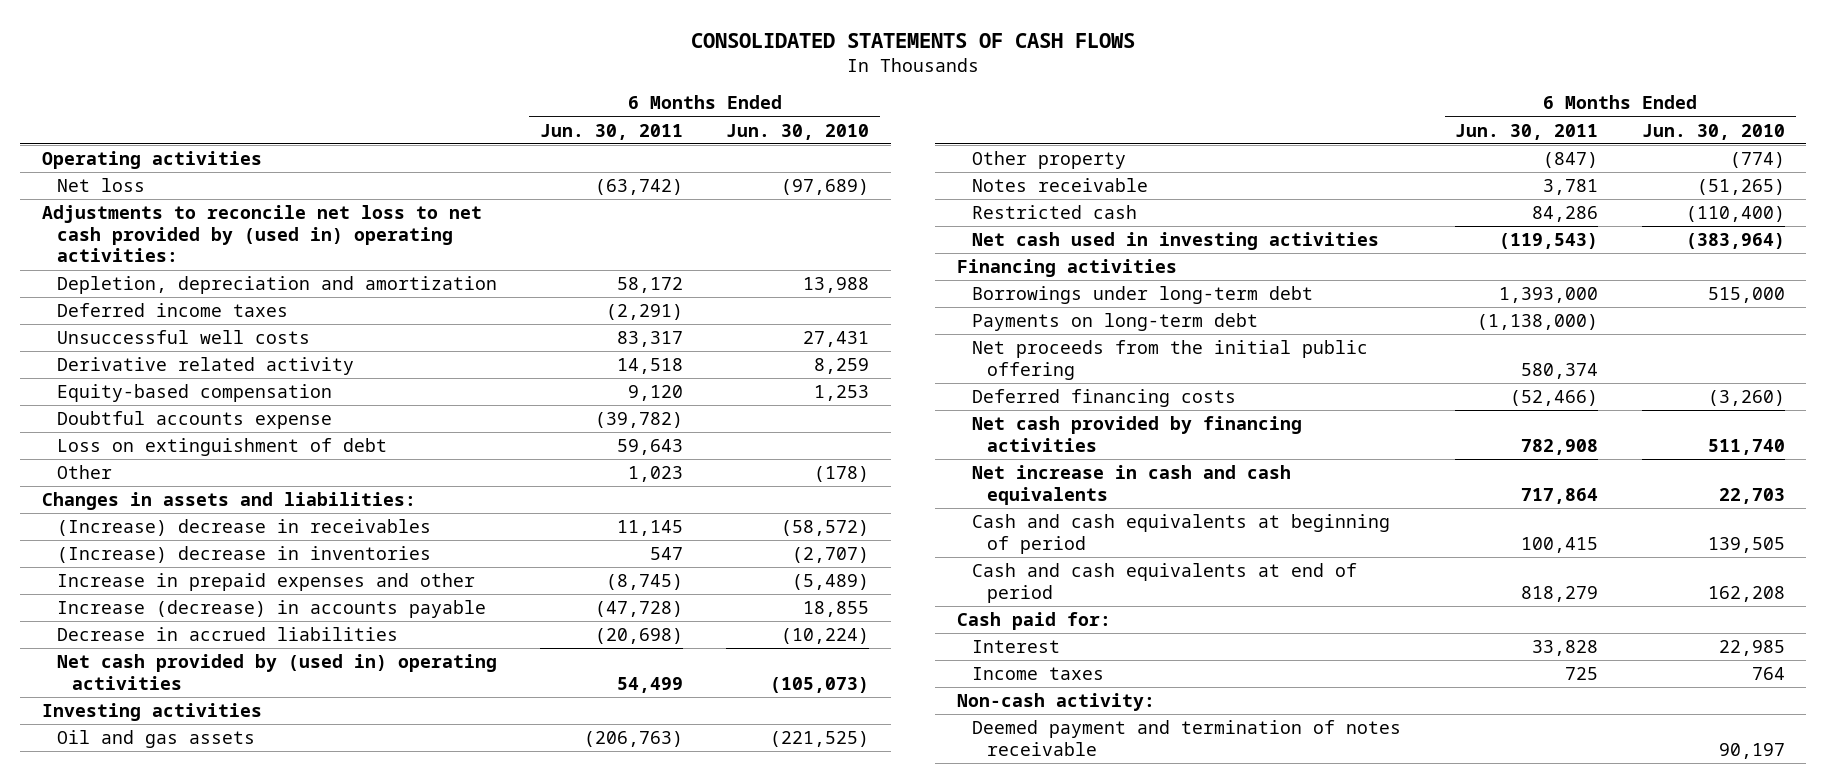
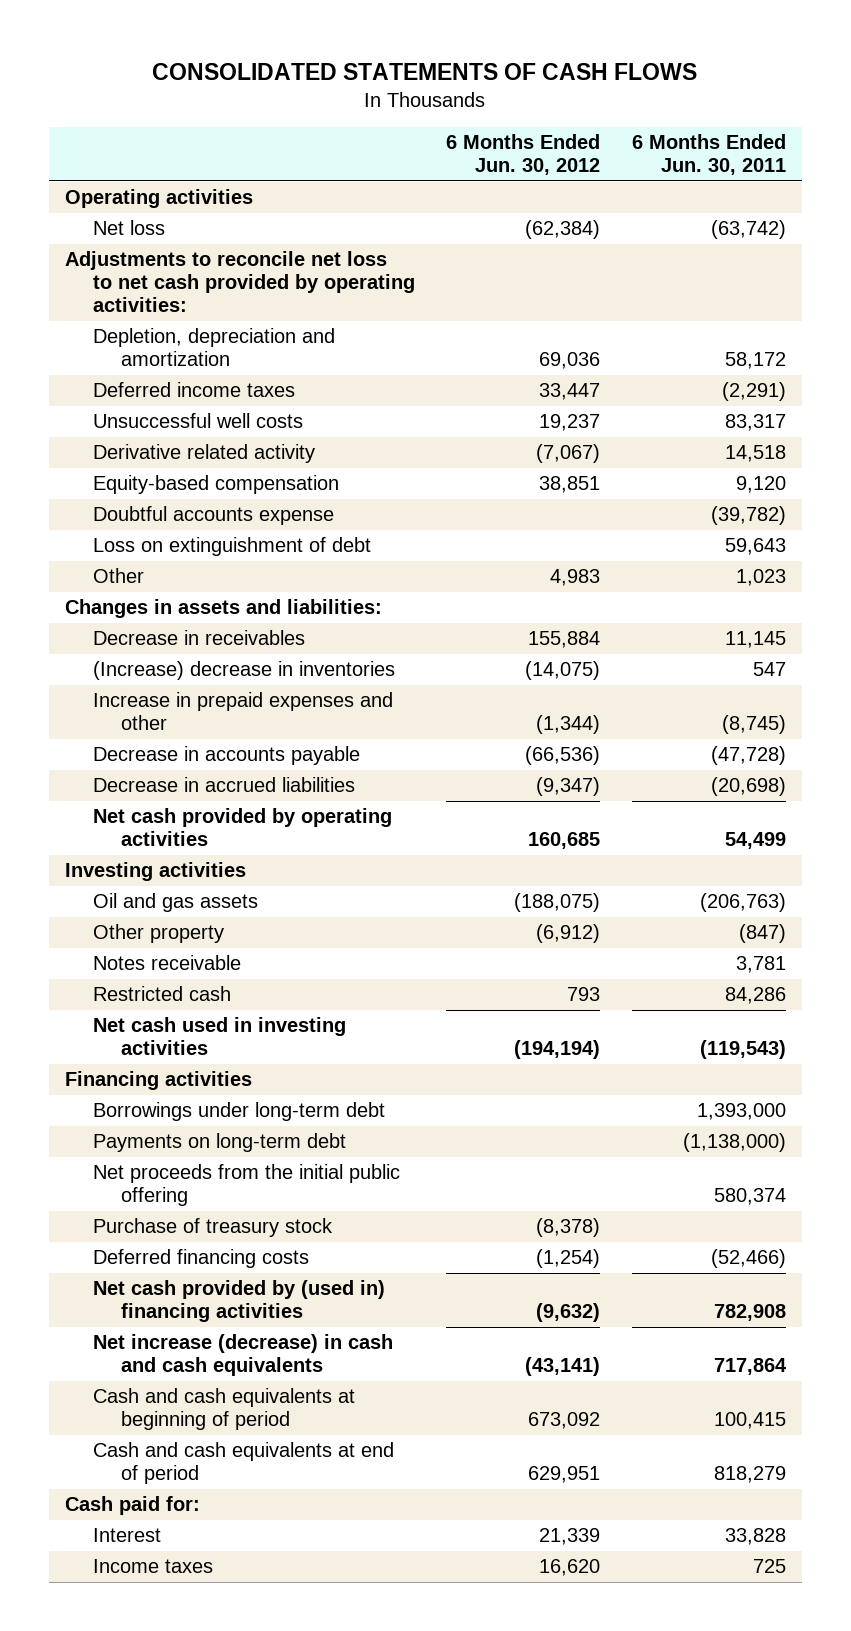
- | 6 Months Ended Jun. 30, 2011 | 6 Months Ended Jun. 30, 2010
+ | 6 Months Ended Jun. 30, 2012 | 6 Months Ended Jun. 30, 2011
- Adjustments to reconcile net loss to net cash provided by (used in) operating activities:
+ Adjustments to reconcile net loss to net cash provided by operating activities:
- (Increase) decrease in receivables | 11,145 | (58,572)
+ Decrease in receivables | 155,884 | 11,145
- Increase (decrease) in accounts payable | (47,728) | 18,855
+ Decrease in accounts payable | (66,536) | (47,728)
- Net cash provided by (used in) operating activities | 54,499 | (105,073)
+ Net cash provided by operating activities | 160,685 | 54,499
+ Purchase of treasury stock | (8,378) |
- Net cash provided by financing activities | 782,908 | 511,740
- Net increase in cash and cash equivalents | 717,864 | 22,703
+ Net cash provided by (used in) financing activities | (9,632) | 782,908
+ Net increase (decrease) in cash and cash equivalents | (43,141) | 717,864
- Non-cash activity:
- Deemed payment and termination of notes receivable | | 90,197

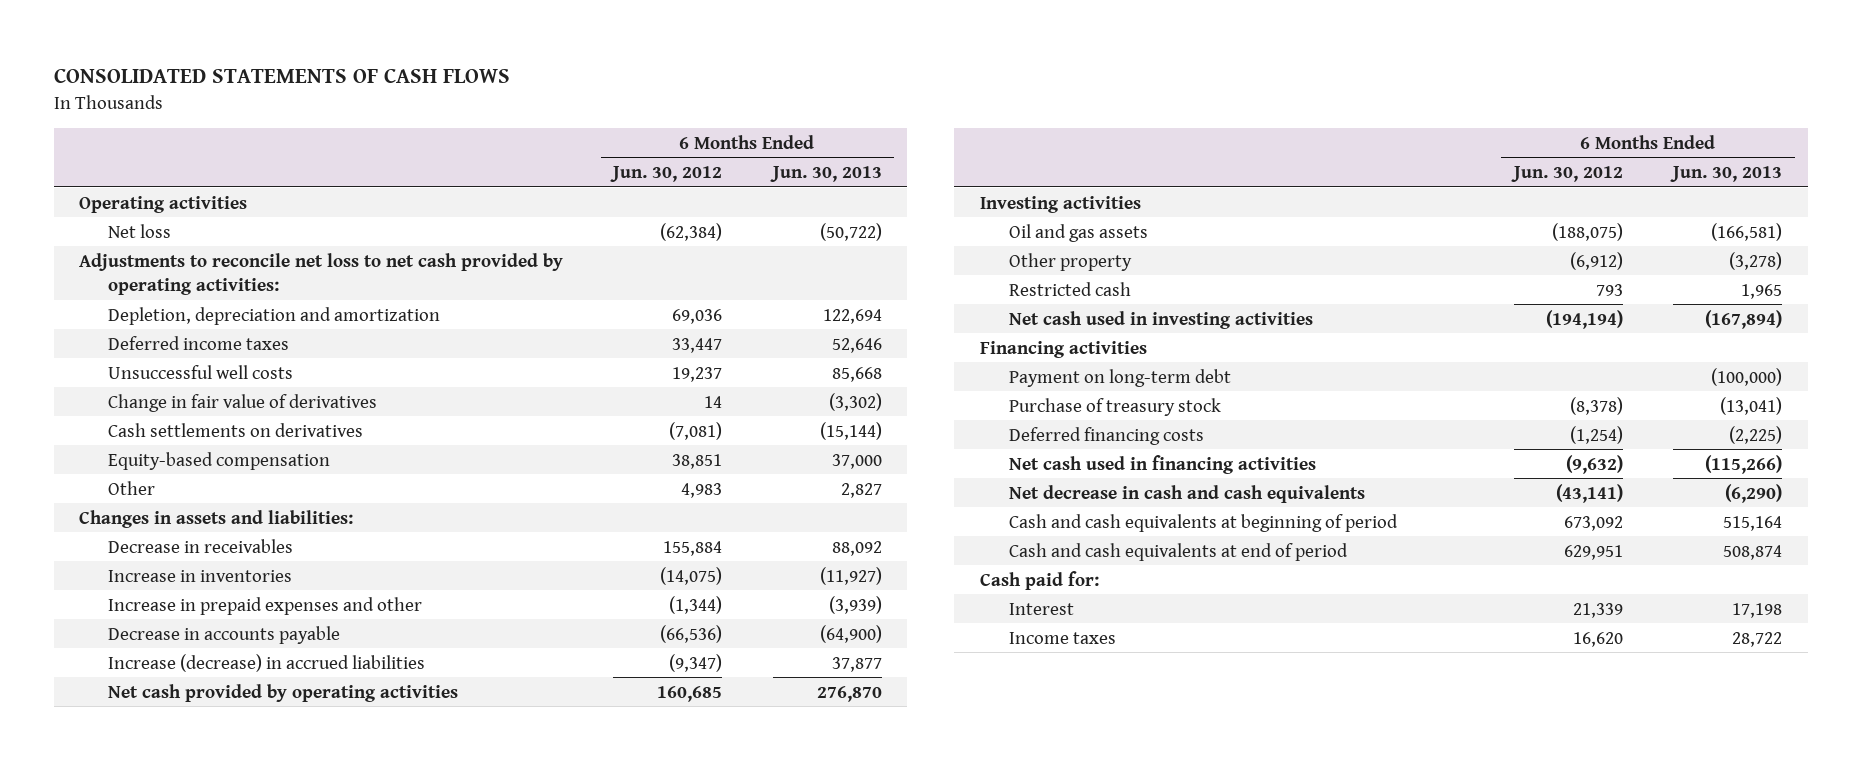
- | 6 Months Ended Jun. 30, 2012 | 6 Months Ended Jun. 30, 2011
+ | 6 Months Ended Jun. 30, 2012 | 6 Months Ended Jun. 30, 2013
- Derivative related activity | (7,067) | 14,518
+ Change in fair value of derivatives | 14 | (3,302)
+ Cash settlements on derivatives | (7,081) | (15,144)
- Doubtful accounts expense | | (39,782)
- Loss on extinguishment of debt | | 59,643
- (Increase) decrease in inventories | (14,075) | 547
+ Increase in inventories | (14,075) | (11,927)
- Decrease in accrued liabilities | (9,347) | (20,698)
+ Increase (decrease) in accrued liabilities | (9,347) | 37,877
- Notes receivable | | 3,781
- Borrowings under long-term debt | | 1,393,000
- Payments on long-term debt | | (1,138,000)
- Net proceeds from the initial public offering | | 580,374
+ Payment on long-term debt | | (100,000)
- Net cash provided by (used in) financing activities | (9,632) | 782,908
- Net increase (decrease) in cash and cash equivalents | (43,141) | 717,864
+ Net cash used in financing activities | (9,632) | (115,266)
+ Net decrease in cash and cash equivalents | (43,141) | (6,290)

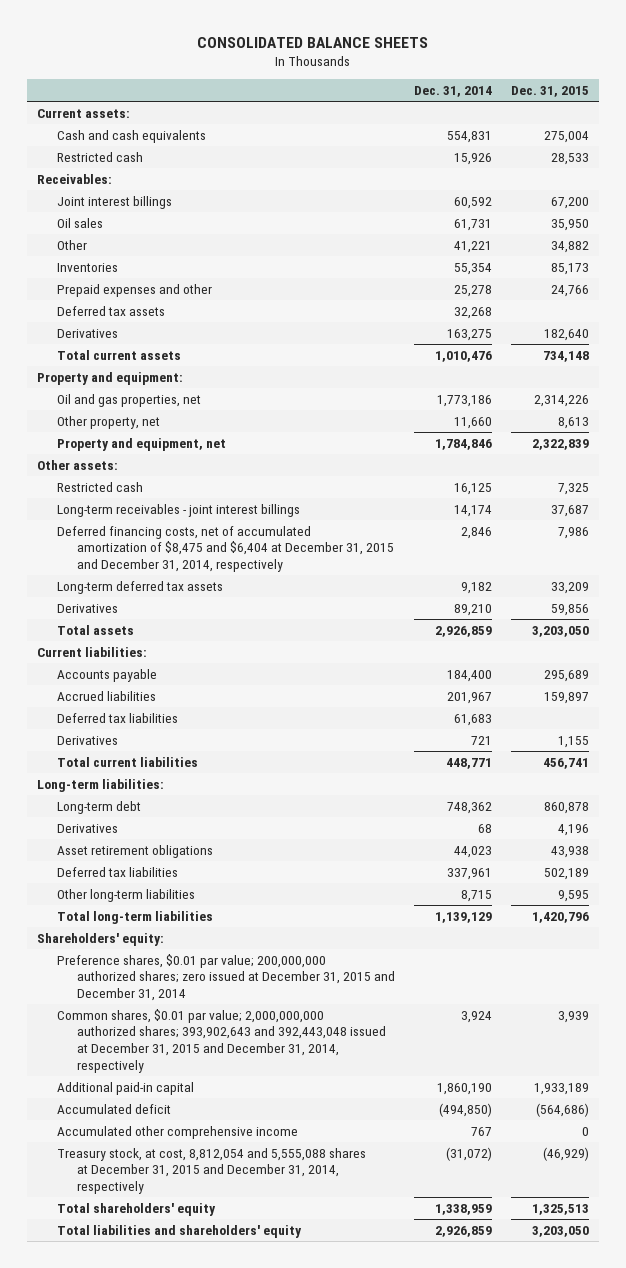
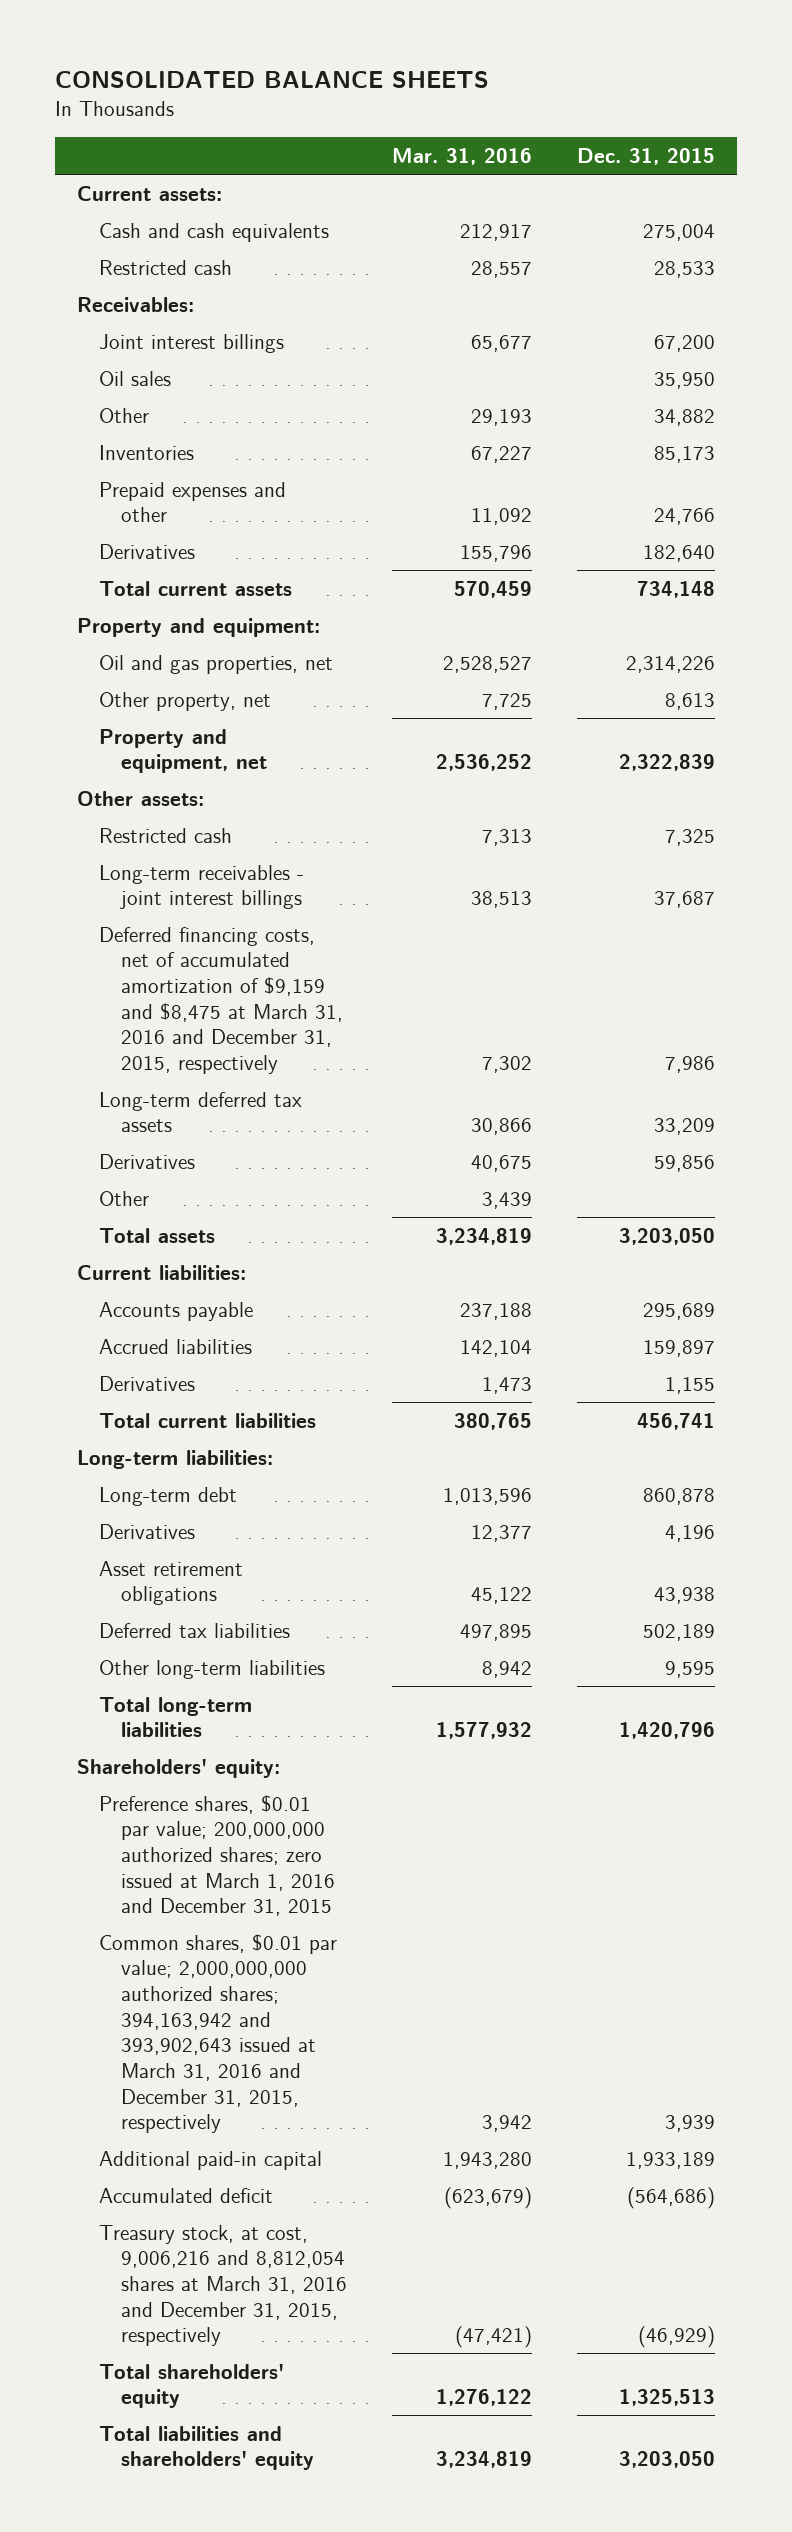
- | Dec. 31, 2014 | Dec. 31, 2015
+ | Mar. 31, 2016 | Dec. 31, 2015
- Deferred tax assets | 32,268 |
- Deferred financing costs, net of accumulated amortization of $8,475 and $6,404 at December 31, 2015 and December 31, 2014, respectively | 2,846 | 7,986
+ Deferred financing costs, net of accumulated amortization of $9,159 and $8,475 at March 31, 2016 and December 31, 2015, respectively | 7,302 | 7,986
+ Other | 3,439 |
- Deferred tax liabilities | 61,683 |
- Preference shares, $0.01 par value; 200,000,000 authorized shares; zero issued at December 31, 2015 and December 31, 2014
- Common shares, $0.01 par value; 2,000,000,000 authorized shares; 393,902,643 and 392,443,048 issued at December 31, 2015 and December 31, 2014, respectively | 3,924 | 3,939
+ Preference shares, $0.01 par value; 200,000,000 authorized shares; zero issued at March 1, 2016 and December 31, 2015
+ Common shares, $0.01 par value; 2,000,000,000 authorized shares; 394,163,942 and 393,902,643 issued at March 31, 2016 and December 31, 2015, respectively | 3,942 | 3,939
- Accumulated other comprehensive income | 767 | 0
- Treasury stock, at cost, 8,812,054 and 5,555,088 shares at December 31, 2015 and December 31, 2014, respectively | (31,072) | (46,929)
+ Treasury stock, at cost, 9,006,216 and 8,812,054 shares at March 31, 2016 and December 31, 2015, respectively | (47,421) | (46,929)

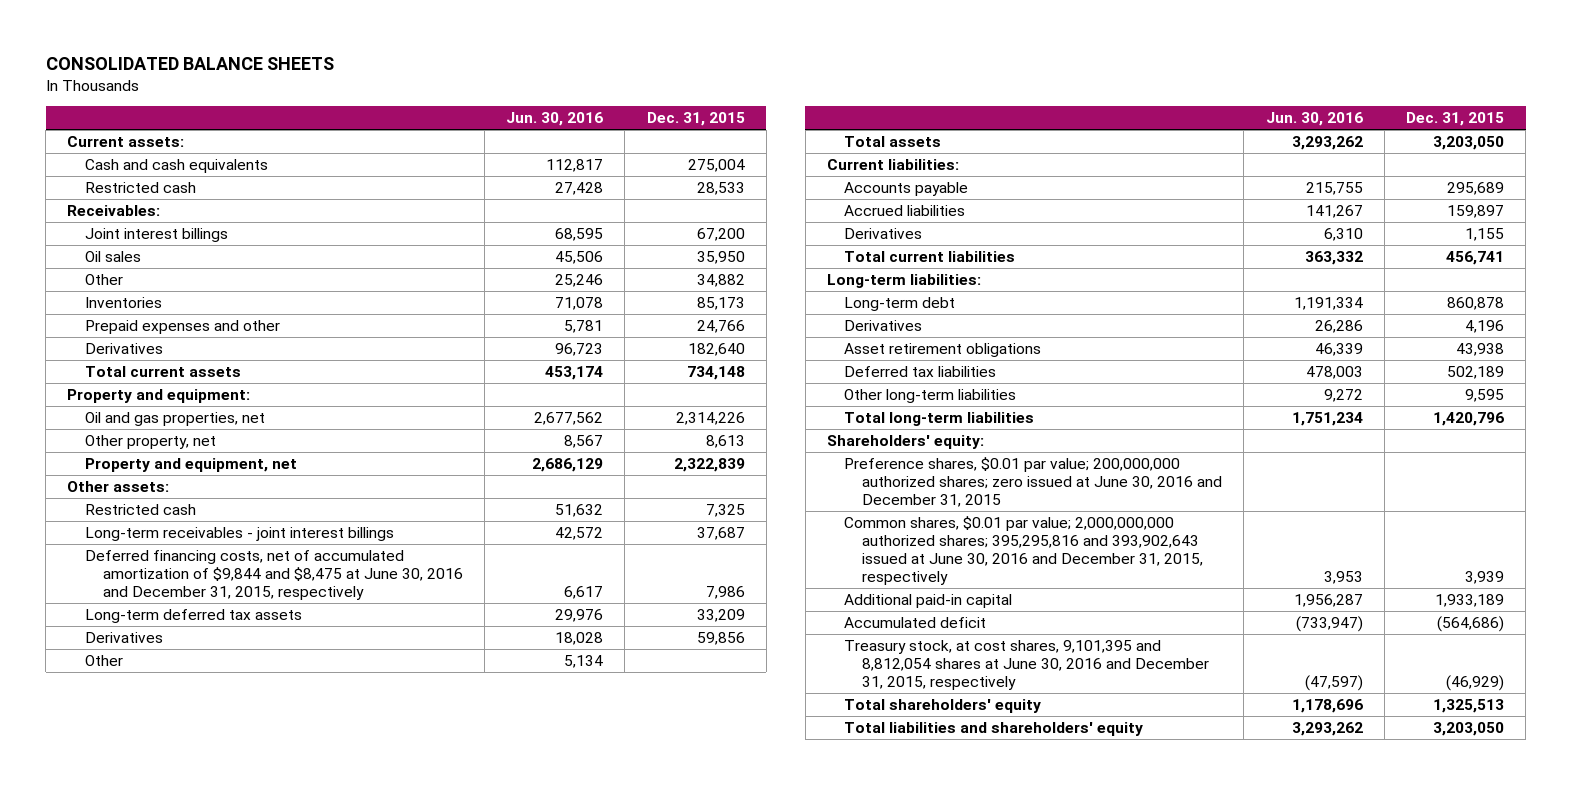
- | Mar. 31, 2016 | Dec. 31, 2015
+ | Jun. 30, 2016 | Dec. 31, 2015
- Deferred financing costs, net of accumulated amortization of $9,159 and $8,475 at March 31, 2016 and December 31, 2015, respectively | 7,302 | 7,986
+ Deferred financing costs, net of accumulated amortization of $9,844 and $8,475 at June 30, 2016 and December 31, 2015, respectively | 6,617 | 7,986
- Preference shares, $0.01 par value; 200,000,000 authorized shares; zero issued at March 1, 2016 and December 31, 2015
- Common shares, $0.01 par value; 2,000,000,000 authorized shares; 394,163,942 and 393,902,643 issued at March 31, 2016 and December 31, 2015, respectively | 3,942 | 3,939
+ Preference shares, $0.01 par value; 200,000,000 authorized shares; zero issued at June 30, 2016 and December 31, 2015
+ Common shares, $0.01 par value; 2,000,000,000 authorized shares; 395,295,816 and 393,902,643 issued at June 30, 2016 and December 31, 2015, respectively | 3,953 | 3,939
- Treasury stock, at cost, 9,006,216 and 8,812,054 shares at March 31, 2016 and December 31, 2015, respectively | (47,421) | (46,929)
+ Treasury stock, at cost shares, 9,101,395 and 8,812,054 shares at June 30, 2016 and December 31, 2015, respectively | (47,597) | (46,929)

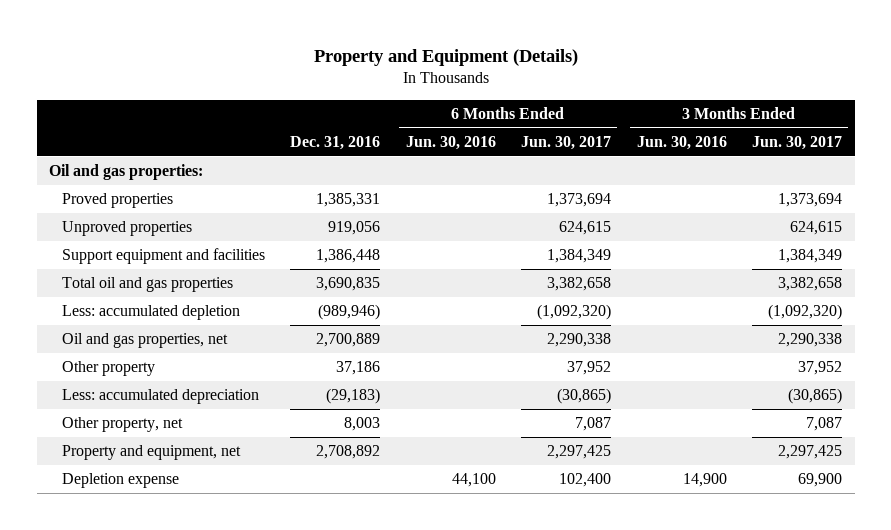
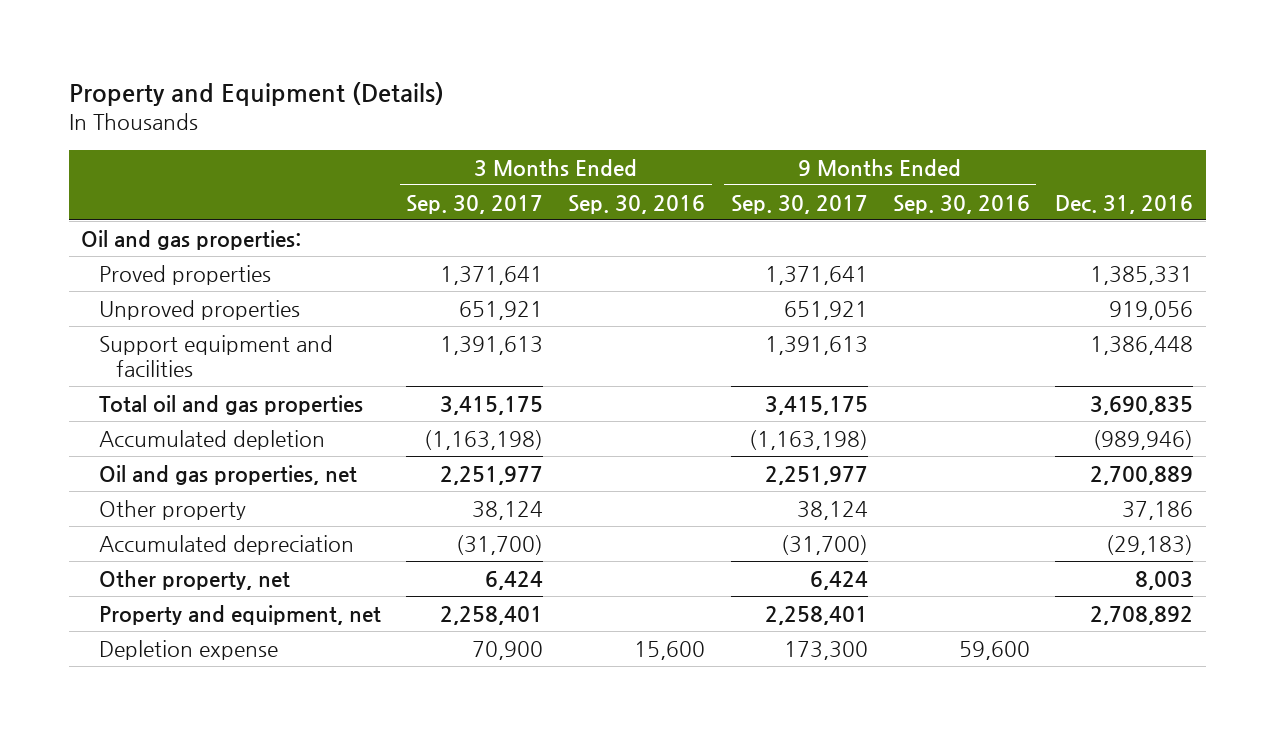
- | Dec. 31, 2016 | 6 Months Ended Jun. 30, 2016 | 6 Months Ended Jun. 30, 2017 | 3 Months Ended Jun. 30, 2016 | 3 Months Ended Jun. 30, 2017
+ | 3 Months Ended Sep. 30, 2017 | 3 Months Ended Sep. 30, 2016 | 9 Months Ended Sep. 30, 2017 | 9 Months Ended Sep. 30, 2016 | Dec. 31, 2016
- Less: accumulated depletion | (989,946) | | (1,092,320) | | (1,092,320)
+ Accumulated depletion | (1,163,198) | | (1,163,198) | | (989,946)
- Less: accumulated depreciation | (29,183) | | (30,865) | | (30,865)
+ Accumulated depreciation | (31,700) | | (31,700) | | (29,183)

